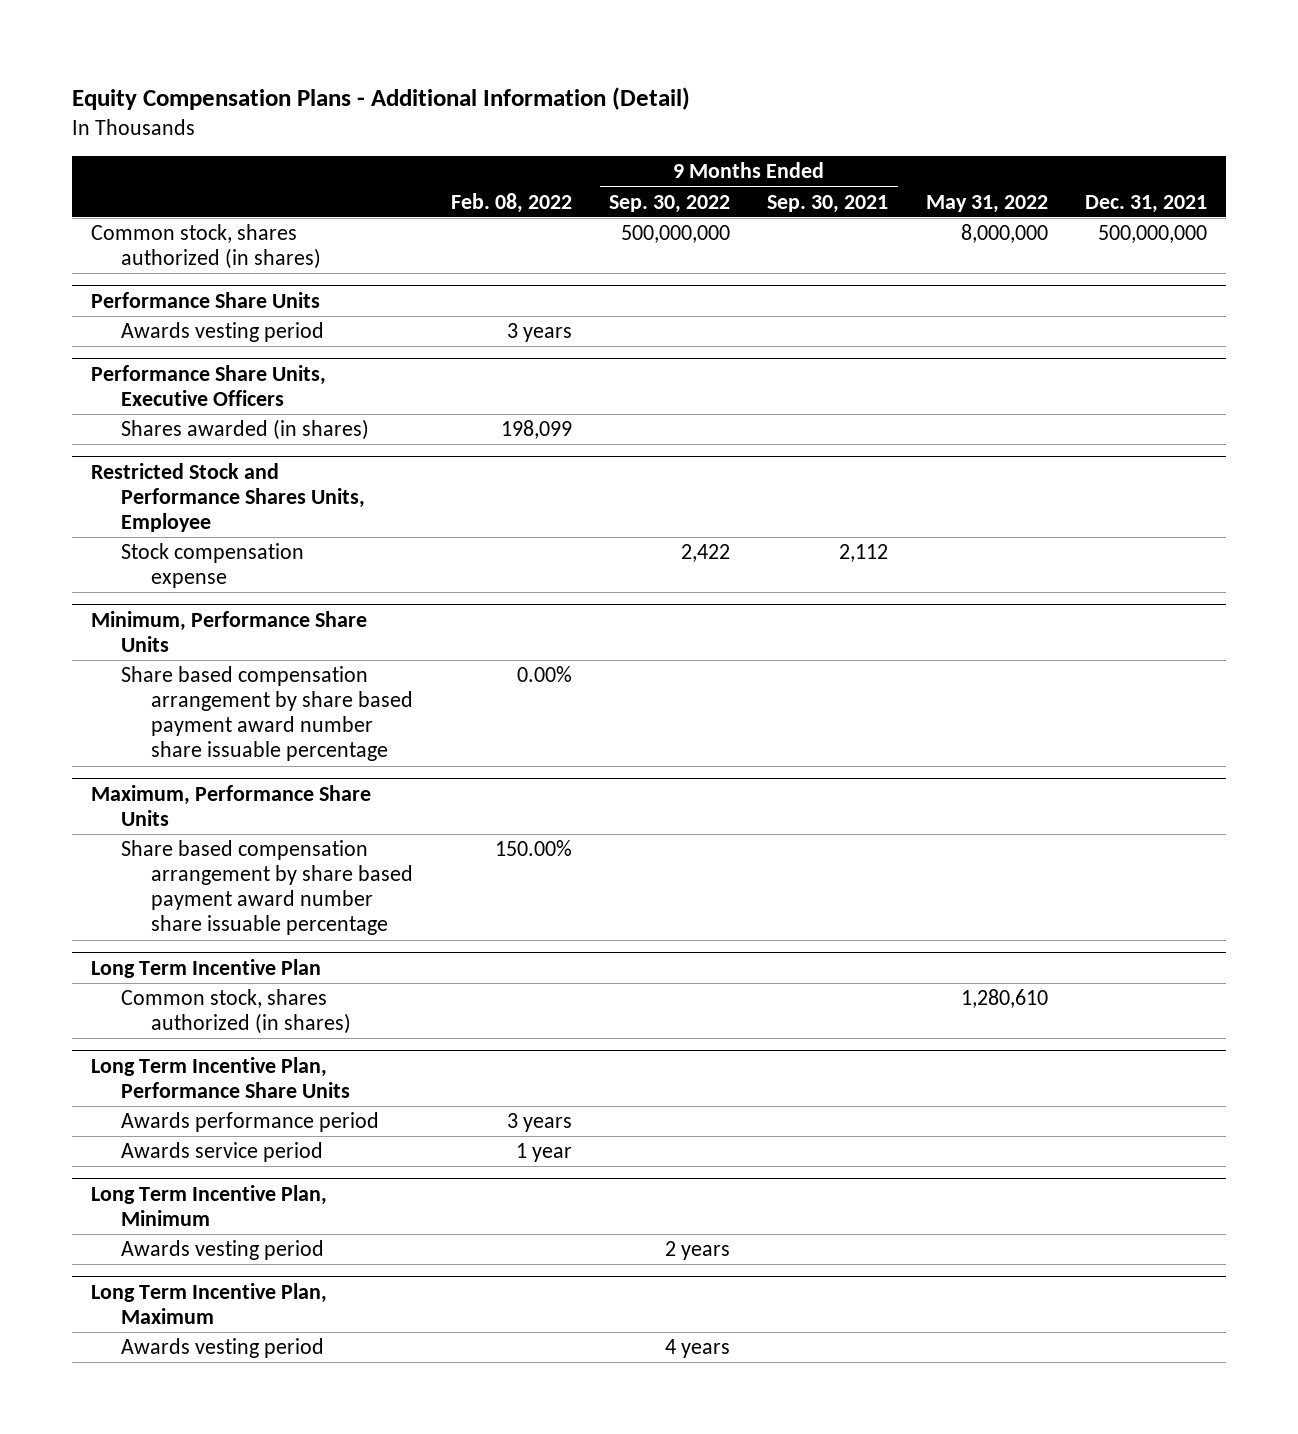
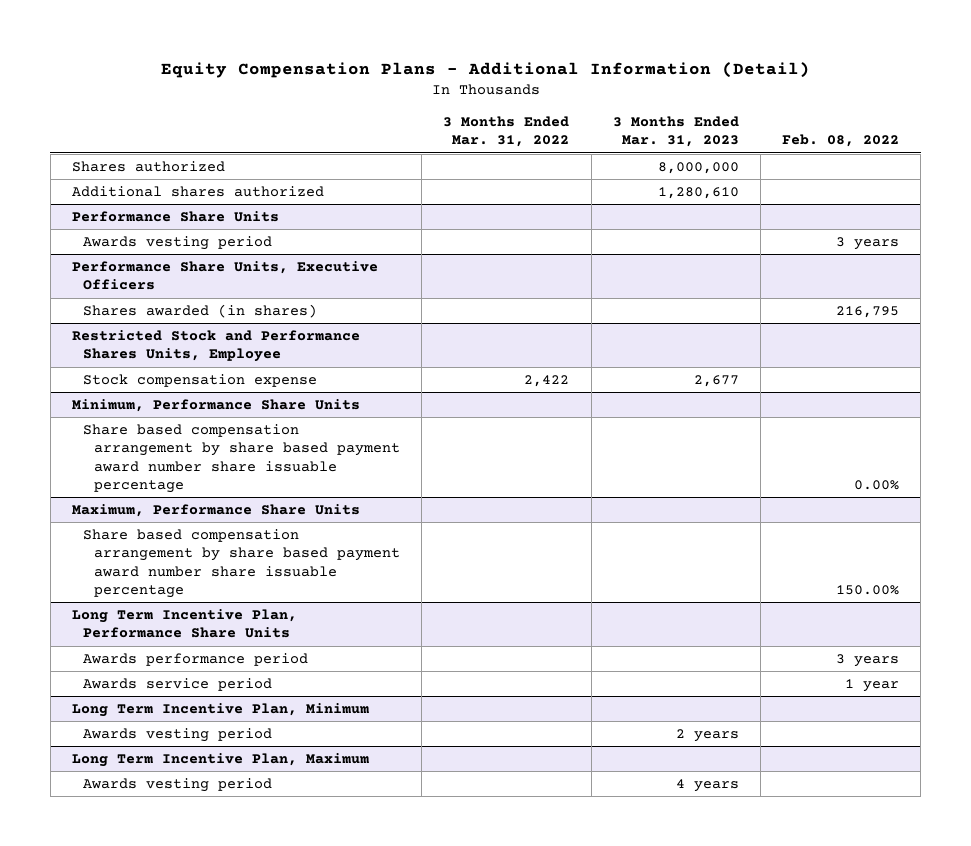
- | Feb. 08, 2022 | 9 Months Ended Sep. 30, 2022 | 9 Months Ended Sep. 30, 2021 | May 31, 2022 | Dec. 31, 2021
+ | 3 Months Ended Mar. 31, 2022 | 3 Months Ended Mar. 31, 2023 | Feb. 08, 2022
- Common stock, shares authorized (in shares) | | 500,000,000 | | 8,000,000 | 500,000,000
+ Shares authorized | | 8,000,000 |
+ Additional shares authorized | | 1,280,610 |
@ Performance Share Units, Executive Officers
- Shares awarded (in shares) | 198,099 | | | |
+ Shares awarded (in shares) | | | 216,795
- Long Term Incentive Plan
- Common stock, shares authorized (in shares) | | | | 1,280,610 |

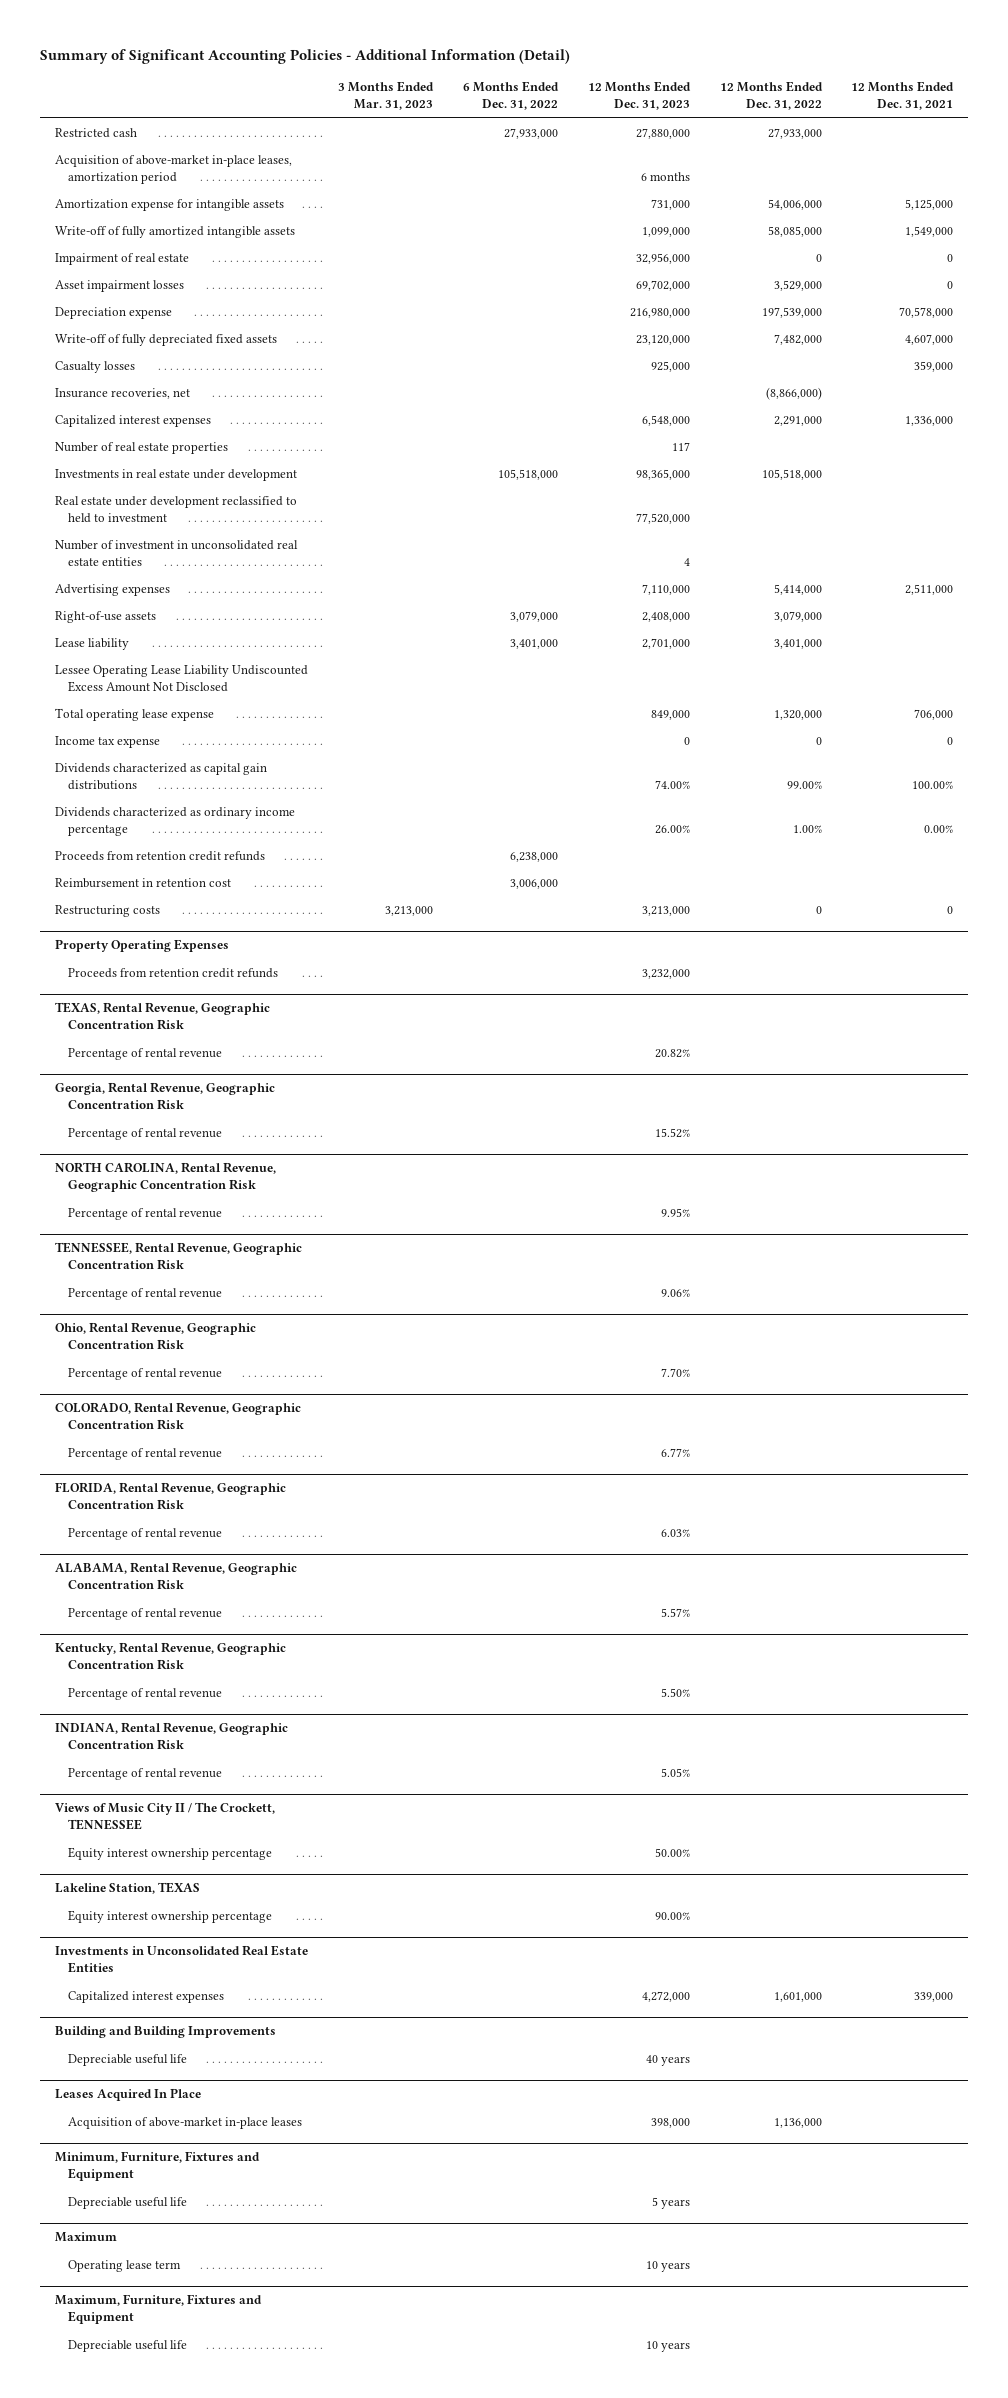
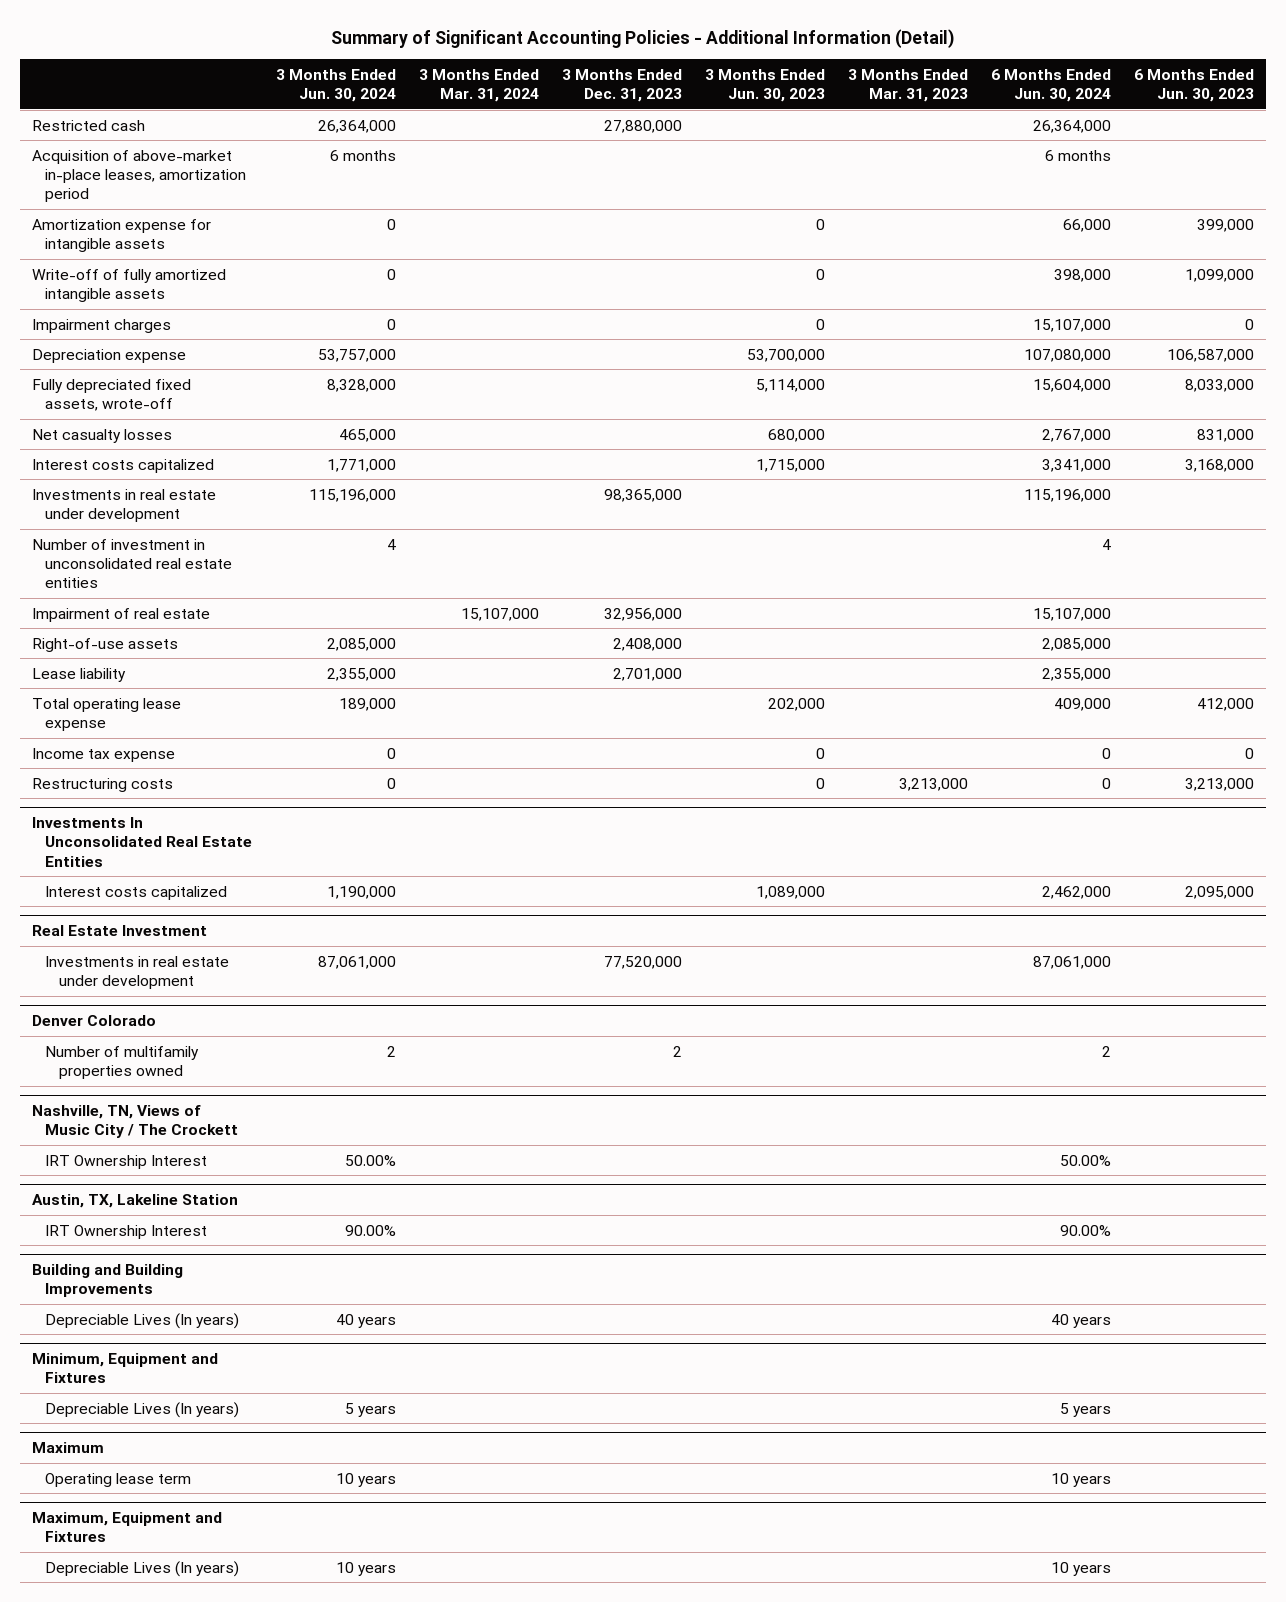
- | 3 Months Ended Mar. 31, 2023 | 6 Months Ended Dec. 31, 2022 | 12 Months Ended Dec. 31, 2023 | 12 Months Ended Dec. 31, 2022 | 12 Months Ended Dec. 31, 2021
+ | 3 Months Ended Jun. 30, 2024 | 3 Months Ended Mar. 31, 2024 | 3 Months Ended Dec. 31, 2023 | 3 Months Ended Jun. 30, 2023 | 3 Months Ended Mar. 31, 2023 | 6 Months Ended Jun. 30, 2024 | 6 Months Ended Jun. 30, 2023
- Asset impairment losses | | | 69,702,000 | 3,529,000 | 0
+ Impairment charges | 0 | | | 0 | | 15,107,000 | 0
- Write-off of fully depreciated fixed assets | | | 23,120,000 | 7,482,000 | 4,607,000
- Casualty losses | | | 925,000 | | 359,000
- Insurance recoveries, net | | | | (8,866,000) |
- Capitalized interest expenses | | | 6,548,000 | 2,291,000 | 1,336,000
- Number of real estate properties | | | 117 | |
+ Fully depreciated fixed assets, wrote-off | 8,328,000 | | | 5,114,000 | | 15,604,000 | 8,033,000
+ Net casualty losses | 465,000 | | | 680,000 | | 2,767,000 | 831,000
+ Interest costs capitalized | 1,771,000 | | | 1,715,000 | | 3,341,000 | 3,168,000
- Real estate under development reclassified to held to investment | | | 77,520,000 | |
- Advertising expenses | | | 7,110,000 | 5,414,000 | 2,511,000
moved down: Impairment of real estate | | 15,107,000 | 32,956,000 | | | 15,107,000 |
- Lessee Operating Lease Liability Undiscounted Excess Amount Not Disclosed
- Dividends characterized as capital gain distributions | | | 74.00% | 99.00% | 100.00%
- Dividends characterized as ordinary income percentage | | | 26.00% | 1.00% | 0.00%
- Proceeds from retention credit refunds | | 6,238,000 | | |
- Reimbursement in retention cost | | 3,006,000 | | |
- Property Operating Expenses
- Proceeds from retention credit refunds | | | 3,232,000 | |
- TEXAS, Rental Revenue, Geographic Concentration Risk
- Percentage of rental revenue | | | 20.82% | |
- Georgia, Rental Revenue, Geographic Concentration Risk
- Percentage of rental revenue | | | 15.52% | |
- NORTH CAROLINA, Rental Revenue, Geographic Concentration Risk
- Percentage of rental revenue | | | 9.95% | |
- TENNESSEE, Rental Revenue, Geographic Concentration Risk
- Percentage of rental revenue | | | 9.06% | |
- Ohio, Rental Revenue, Geographic Concentration Risk
- Percentage of rental revenue | | | 7.70% | |
- COLORADO, Rental Revenue, Geographic Concentration Risk
- Percentage of rental revenue | | | 6.77% | |
- FLORIDA, Rental Revenue, Geographic Concentration Risk
- Percentage of rental revenue | | | 6.03% | |
- ALABAMA, Rental Revenue, Geographic Concentration Risk
- Percentage of rental revenue | | | 5.57% | |
- Kentucky, Rental Revenue, Geographic Concentration Risk
- Percentage of rental revenue | | | 5.50% | |
- INDIANA, Rental Revenue, Geographic Concentration Risk
- Percentage of rental revenue | | | 5.05% | |
- Views of Music City II / The Crockett, TENNESSEE
- Equity interest ownership percentage | | | 50.00% | |
- Lakeline Station, TEXAS
- Equity interest ownership percentage | | | 90.00% | |
- Investments in Unconsolidated Real Estate Entities
- Capitalized interest expenses | | | 4,272,000 | 1,601,000 | 339,000
+ Investments In Unconsolidated Real Estate Entities
+ Interest costs capitalized | 1,190,000 | | | 1,089,000 | | 2,462,000 | 2,095,000
+ Real Estate Investment
+ Investments in real estate under development | 87,061,000 | | 77,520,000 | | | 87,061,000 |
+ Denver Colorado
+ Number of multifamily properties owned | 2 | | 2 | | | 2 |
+ Nashville, TN, Views of Music City / The Crockett
+ IRT Ownership Interest | 50.00% | | | | | 50.00% |
+ Austin, TX, Lakeline Station
+ IRT Ownership Interest | 90.00% | | | | | 90.00% |
@ Building and Building Improvements
- Depreciable useful life | | | 40 years | |
- Leases Acquired In Place
- Acquisition of above-market in-place leases | | | 398,000 | 1,136,000 |
- Minimum, Furniture, Fixtures and Equipment
- Depreciable useful life | | | 5 years | |
@ Building and Building Improvements
+ Depreciable Lives (In years) | 40 years | | | | | 40 years |
+ Minimum, Equipment and Fixtures
+ Depreciable Lives (In years) | 5 years | | | | | 5 years |
- Maximum, Furniture, Fixtures and Equipment
- Depreciable useful life | | | 10 years | |
+ Maximum, Equipment and Fixtures
+ Depreciable Lives (In years) | 10 years | | | | | 10 years |

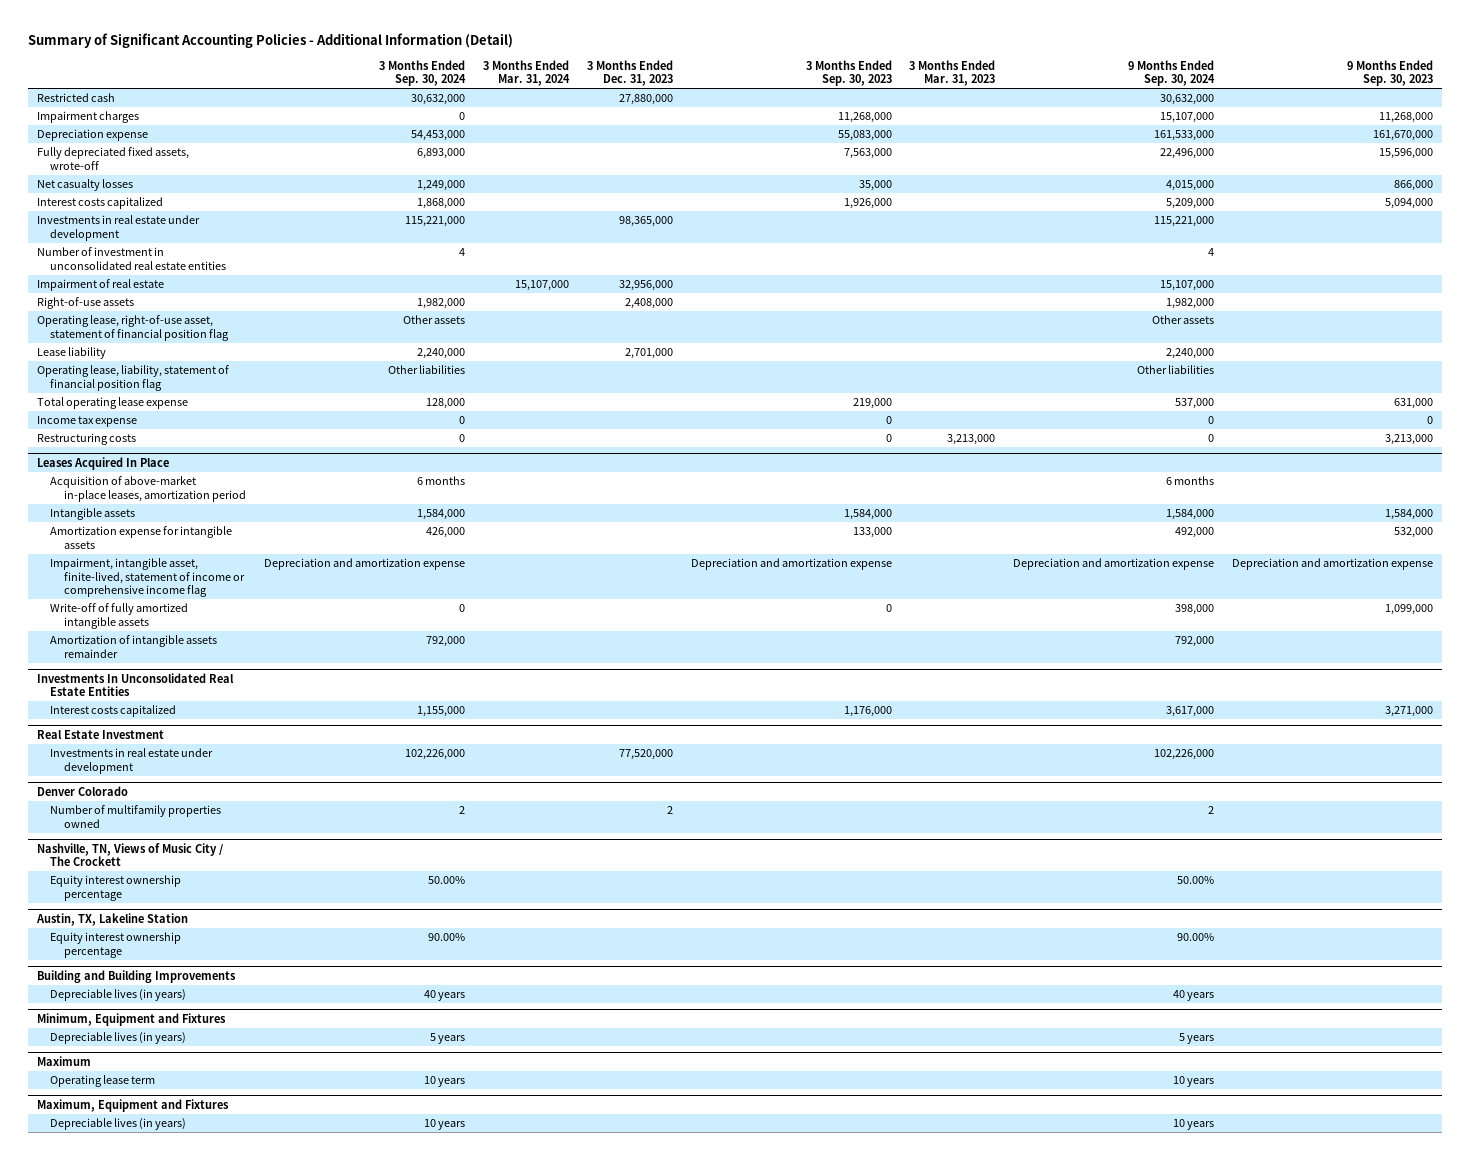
- | 3 Months Ended Jun. 30, 2024 | 3 Months Ended Mar. 31, 2024 | 3 Months Ended Dec. 31, 2023 | 3 Months Ended Jun. 30, 2023 | 3 Months Ended Mar. 31, 2023 | 6 Months Ended Jun. 30, 2024 | 6 Months Ended Jun. 30, 2023
+ | 3 Months Ended Sep. 30, 2024 | 3 Months Ended Mar. 31, 2024 | 3 Months Ended Dec. 31, 2023 | 3 Months Ended Sep. 30, 2023 | 3 Months Ended Mar. 31, 2023 | 9 Months Ended Sep. 30, 2024 | 9 Months Ended Sep. 30, 2023
- Acquisition of above-market in-place leases, amortization period | 6 months | | | | | 6 months |
- Amortization expense for intangible assets | 0 | | | 0 | | 66,000 | 399,000
- Write-off of fully amortized intangible assets | 0 | | | 0 | | 398,000 | 1,099,000
+ Operating lease, right-of-use asset, statement of financial position flag | Other assets | | | | | Other assets |
+ Operating lease, liability, statement of financial position flag | Other liabilities | | | | | Other liabilities |
+ Leases Acquired In Place
+ Acquisition of above-market in-place leases, amortization period | 6 months | | | | | 6 months |
+ Intangible assets | 1,584,000 | | | 1,584,000 | | 1,584,000 | 1,584,000
+ Amortization expense for intangible assets | 426,000 | | | 133,000 | | 492,000 | 532,000
+ Impairment, intangible asset, finite-lived, statement of income or comprehensive income flag | Depreciation and amortization expense | | | Depreciation and amortization expense | | Depreciation and amortization expense | Depreciation and amortization expense
+ Write-off of fully amortized intangible assets | 0 | | | 0 | | 398,000 | 1,099,000
+ Amortization of intangible assets remainder | 792,000 | | | | | 792,000 |
@ Nashville, TN, Views of Music City / The Crockett
- IRT Ownership Interest | 50.00% | | | | | 50.00% |
+ Equity interest ownership percentage | 50.00% | | | | | 50.00% |
@ Austin, TX, Lakeline Station
- IRT Ownership Interest | 90.00% | | | | | 90.00% |
+ Equity interest ownership percentage | 90.00% | | | | | 90.00% |
@ Building and Building Improvements
- Depreciable Lives (In years) | 40 years | | | | | 40 years |
+ Depreciable lives (in years) | 40 years | | | | | 40 years |
@ Minimum, Equipment and Fixtures
- Depreciable Lives (In years) | 5 years | | | | | 5 years |
+ Depreciable lives (in years) | 5 years | | | | | 5 years |
@ Maximum, Equipment and Fixtures
- Depreciable Lives (In years) | 10 years | | | | | 10 years |
+ Depreciable lives (in years) | 10 years | | | | | 10 years |

